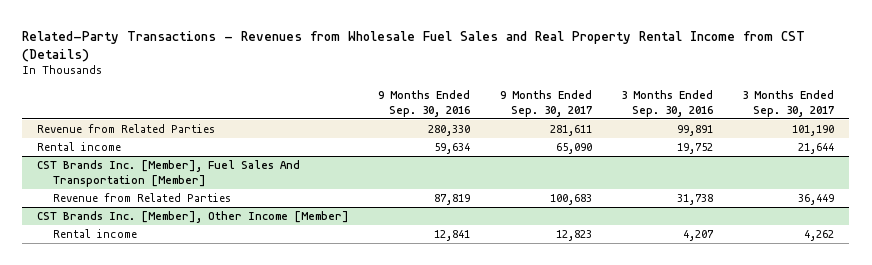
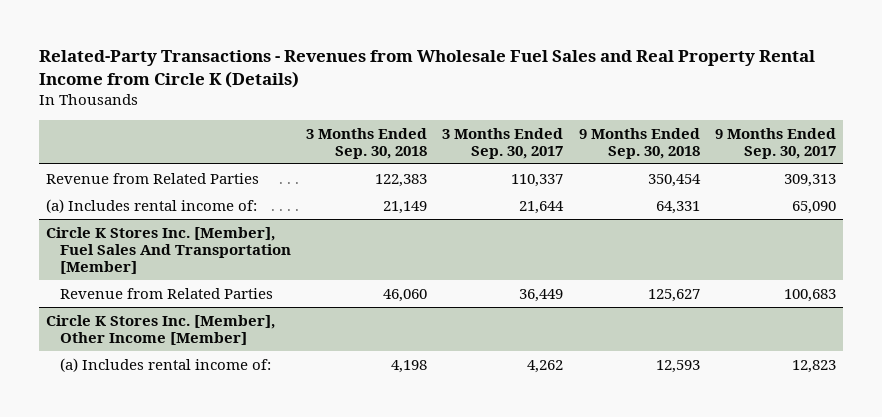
- Related-Party Transactions - Revenues from Wholesale Fuel Sales and Real Property Rental Income from CST (Details)
+ Related-Party Transactions - Revenues from Wholesale Fuel Sales and Real Property Rental Income from Circle K (Details)
- | 9 Months Ended Sep. 30, 2016 | 9 Months Ended Sep. 30, 2017 | 3 Months Ended Sep. 30, 2016 | 3 Months Ended Sep. 30, 2017
+ | 3 Months Ended Sep. 30, 2018 | 3 Months Ended Sep. 30, 2017 | 9 Months Ended Sep. 30, 2018 | 9 Months Ended Sep. 30, 2017
- Revenue from Related Parties | 280,330 | 281,611 | 99,891 | 101,190
- Rental income | 59,634 | 65,090 | 19,752 | 21,644
- CST Brands Inc. [Member], Fuel Sales And Transportation [Member]
+ Revenue from Related Parties | 122,383 | 110,337 | 350,454 | 309,313
+ (a) Includes rental income of: | 21,149 | 21,644 | 64,331 | 65,090
+ Circle K Stores Inc. [Member], Fuel Sales And Transportation [Member]
- CST Brands Inc. [Member], Other Income [Member]
- Rental income | 12,841 | 12,823 | 4,207 | 4,262
+ Circle K Stores Inc. [Member], Other Income [Member]
+ (a) Includes rental income of: | 4,198 | 4,262 | 12,593 | 12,823

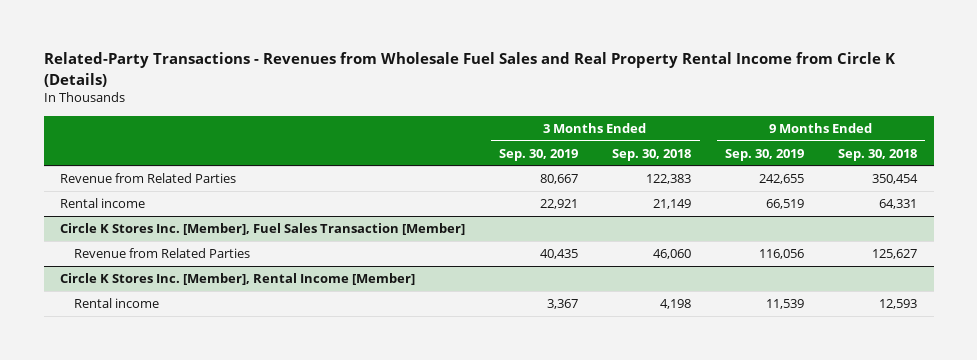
- | 3 Months Ended Sep. 30, 2018 | 3 Months Ended Sep. 30, 2017 | 9 Months Ended Sep. 30, 2018 | 9 Months Ended Sep. 30, 2017
+ | 3 Months Ended Sep. 30, 2019 | 3 Months Ended Sep. 30, 2018 | 9 Months Ended Sep. 30, 2019 | 9 Months Ended Sep. 30, 2018
- (a) Includes rental income of: | 21,149 | 21,644 | 64,331 | 65,090
- Circle K Stores Inc. [Member], Fuel Sales And Transportation [Member]
+ Rental income | 22,921 | 21,149 | 66,519 | 64,331
+ Circle K Stores Inc. [Member], Fuel Sales Transaction [Member]
- Circle K Stores Inc. [Member], Other Income [Member]
- (a) Includes rental income of: | 4,198 | 4,262 | 12,593 | 12,823
+ Circle K Stores Inc. [Member], Rental Income [Member]
+ Rental income | 3,367 | 4,198 | 11,539 | 12,593

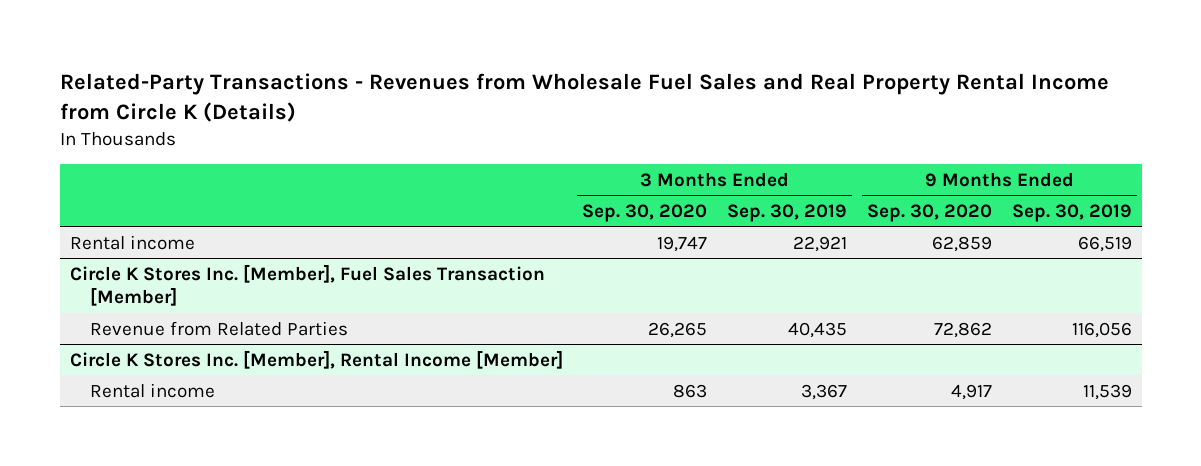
- | 3 Months Ended Sep. 30, 2019 | 3 Months Ended Sep. 30, 2018 | 9 Months Ended Sep. 30, 2019 | 9 Months Ended Sep. 30, 2018
+ | 3 Months Ended Sep. 30, 2020 | 3 Months Ended Sep. 30, 2019 | 9 Months Ended Sep. 30, 2020 | 9 Months Ended Sep. 30, 2019
- Revenue from Related Parties | 80,667 | 122,383 | 242,655 | 350,454

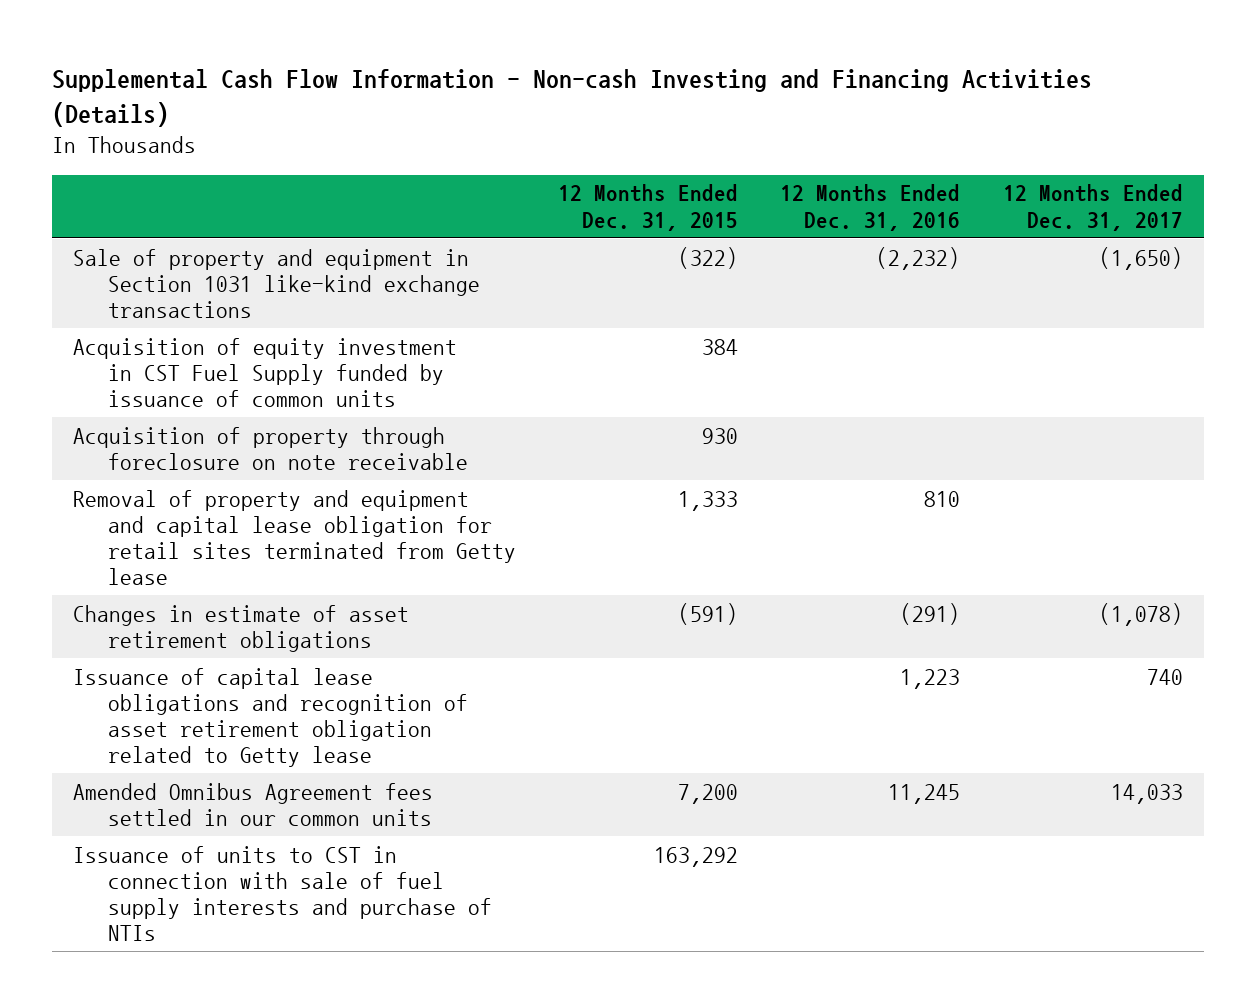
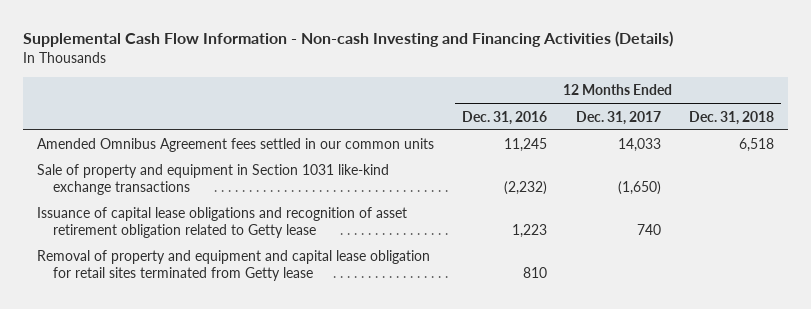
- | 12 Months Ended Dec. 31, 2015 | 12 Months Ended Dec. 31, 2016 | 12 Months Ended Dec. 31, 2017
+ | 12 Months Ended Dec. 31, 2016 | 12 Months Ended Dec. 31, 2017 | 12 Months Ended Dec. 31, 2018
moved up: Amended Omnibus Agreement fees settled in our common units | 11,245 | 14,033 | 6,518
- Acquisition of equity investment in CST Fuel Supply funded by issuance of common units | 384 | |
- Acquisition of property through foreclosure on note receivable | 930 | |
- Changes in estimate of asset retirement obligations | (591) | (291) | (1,078)
- Issuance of units to CST in connection with sale of fuel supply interests and purchase of NTIs | 163,292 | |
moved down: Removal of property and equipment and capital lease obligation for retail sites terminated from Getty lease | 810 | |

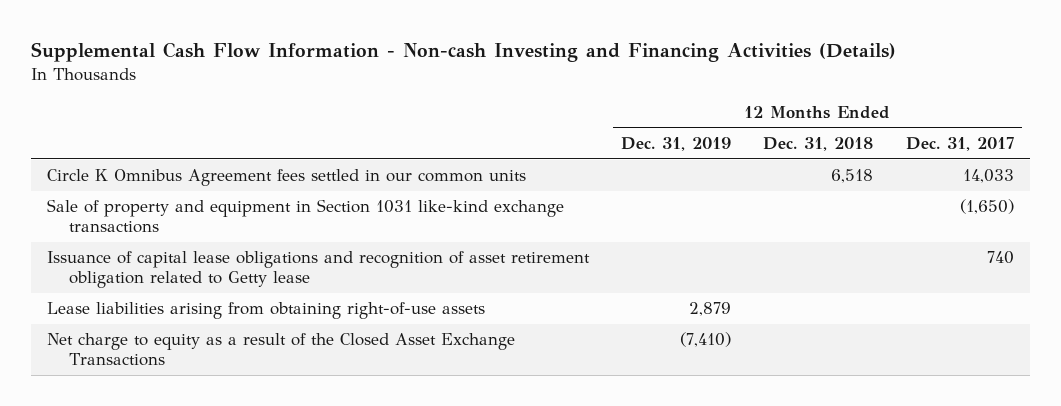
- | 12 Months Ended Dec. 31, 2016 | 12 Months Ended Dec. 31, 2017 | 12 Months Ended Dec. 31, 2018
+ | 12 Months Ended Dec. 31, 2019 | 12 Months Ended Dec. 31, 2018 | 12 Months Ended Dec. 31, 2017
- Amended Omnibus Agreement fees settled in our common units | 11,245 | 14,033 | 6,518
+ Circle K Omnibus Agreement fees settled in our common units | | 6,518 | 14,033
- Removal of property and equipment and capital lease obligation for retail sites terminated from Getty lease | 810 | |
+ Lease liabilities arising from obtaining right-of-use assets | 2,879 | |
+ Net charge to equity as a result of the Closed Asset Exchange Transactions | (7,410) | |

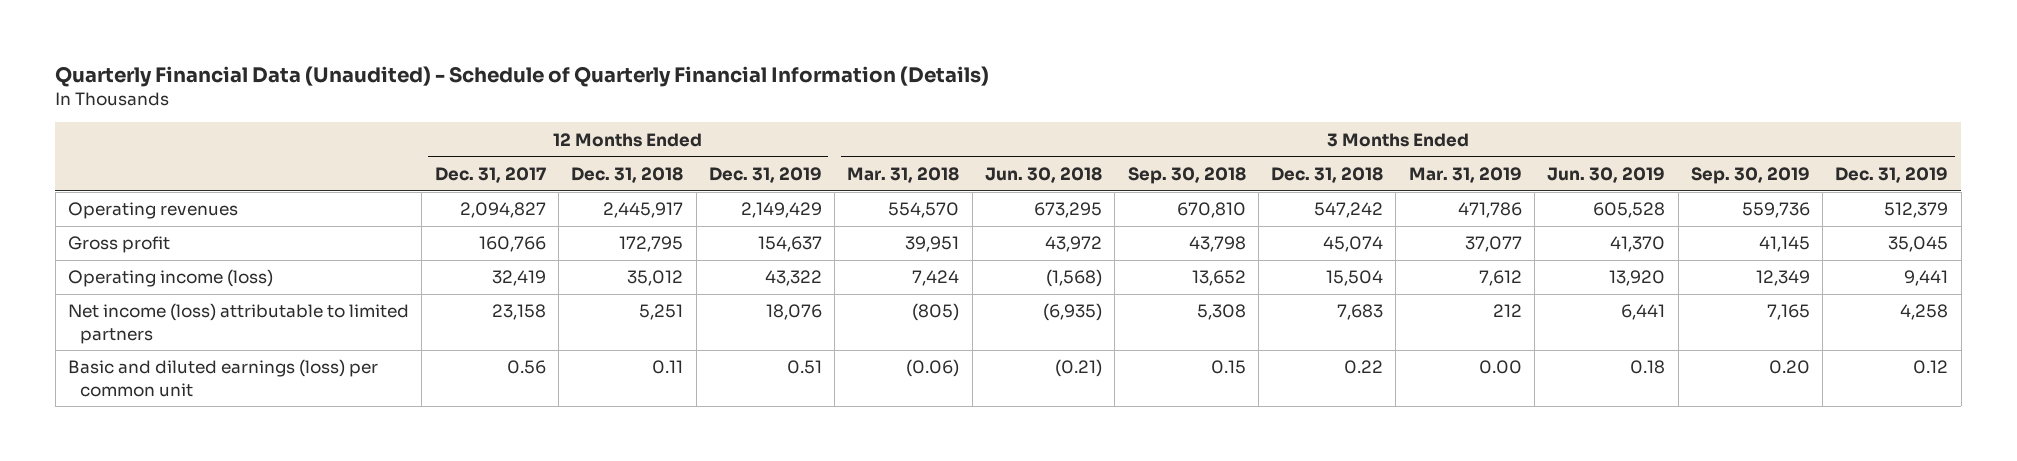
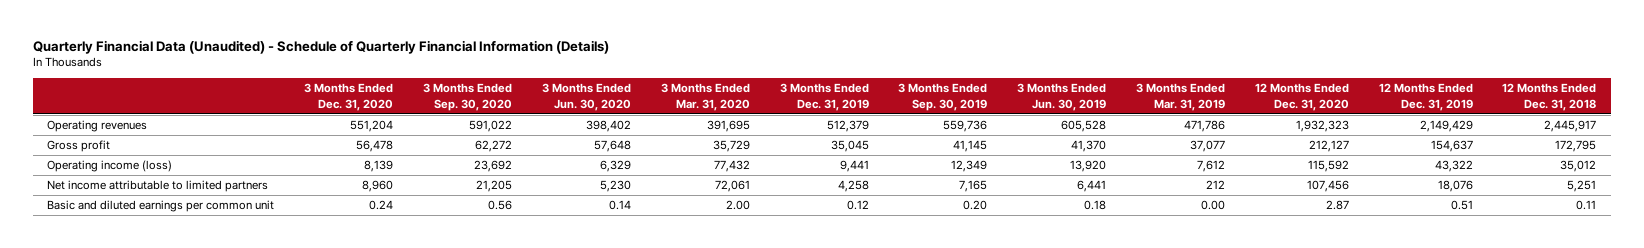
- | 12 Months Ended Dec. 31, 2017 | 12 Months Ended Dec. 31, 2018 | 12 Months Ended Dec. 31, 2019 | 3 Months Ended Mar. 31, 2018 | 3 Months Ended Jun. 30, 2018 | 3 Months Ended Sep. 30, 2018 | 3 Months Ended Dec. 31, 2018 | 3 Months Ended Mar. 31, 2019 | 3 Months Ended Jun. 30, 2019 | 3 Months Ended Sep. 30, 2019 | 3 Months Ended Dec. 31, 2019
+ | 3 Months Ended Dec. 31, 2020 | 3 Months Ended Sep. 30, 2020 | 3 Months Ended Jun. 30, 2020 | 3 Months Ended Mar. 31, 2020 | 3 Months Ended Dec. 31, 2019 | 3 Months Ended Sep. 30, 2019 | 3 Months Ended Jun. 30, 2019 | 3 Months Ended Mar. 31, 2019 | 12 Months Ended Dec. 31, 2020 | 12 Months Ended Dec. 31, 2019 | 12 Months Ended Dec. 31, 2018
- Net income (loss) attributable to limited partners | 23,158 | 5,251 | 18,076 | (805) | (6,935) | 5,308 | 7,683 | 212 | 6,441 | 7,165 | 4,258
- Basic and diluted earnings (loss) per common unit | 0.56 | 0.11 | 0.51 | (0.06) | (0.21) | 0.15 | 0.22 | 0.00 | 0.18 | 0.20 | 0.12
+ Net income attributable to limited partners | 8,960 | 21,205 | 5,230 | 72,061 | 4,258 | 7,165 | 6,441 | 212 | 107,456 | 18,076 | 5,251
+ Basic and diluted earnings per common unit | 0.24 | 0.56 | 0.14 | 2.00 | 0.12 | 0.20 | 0.18 | 0.00 | 2.87 | 0.51 | 0.11

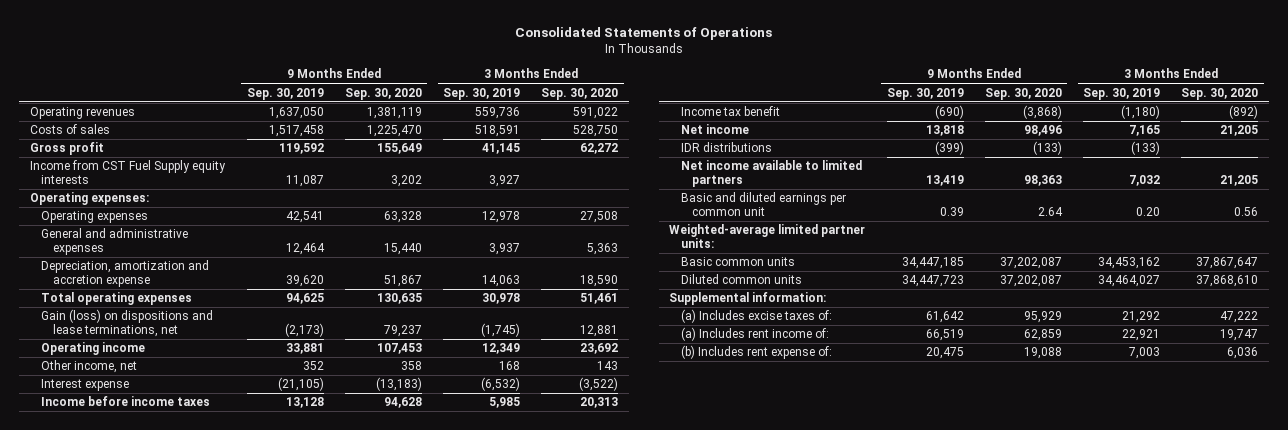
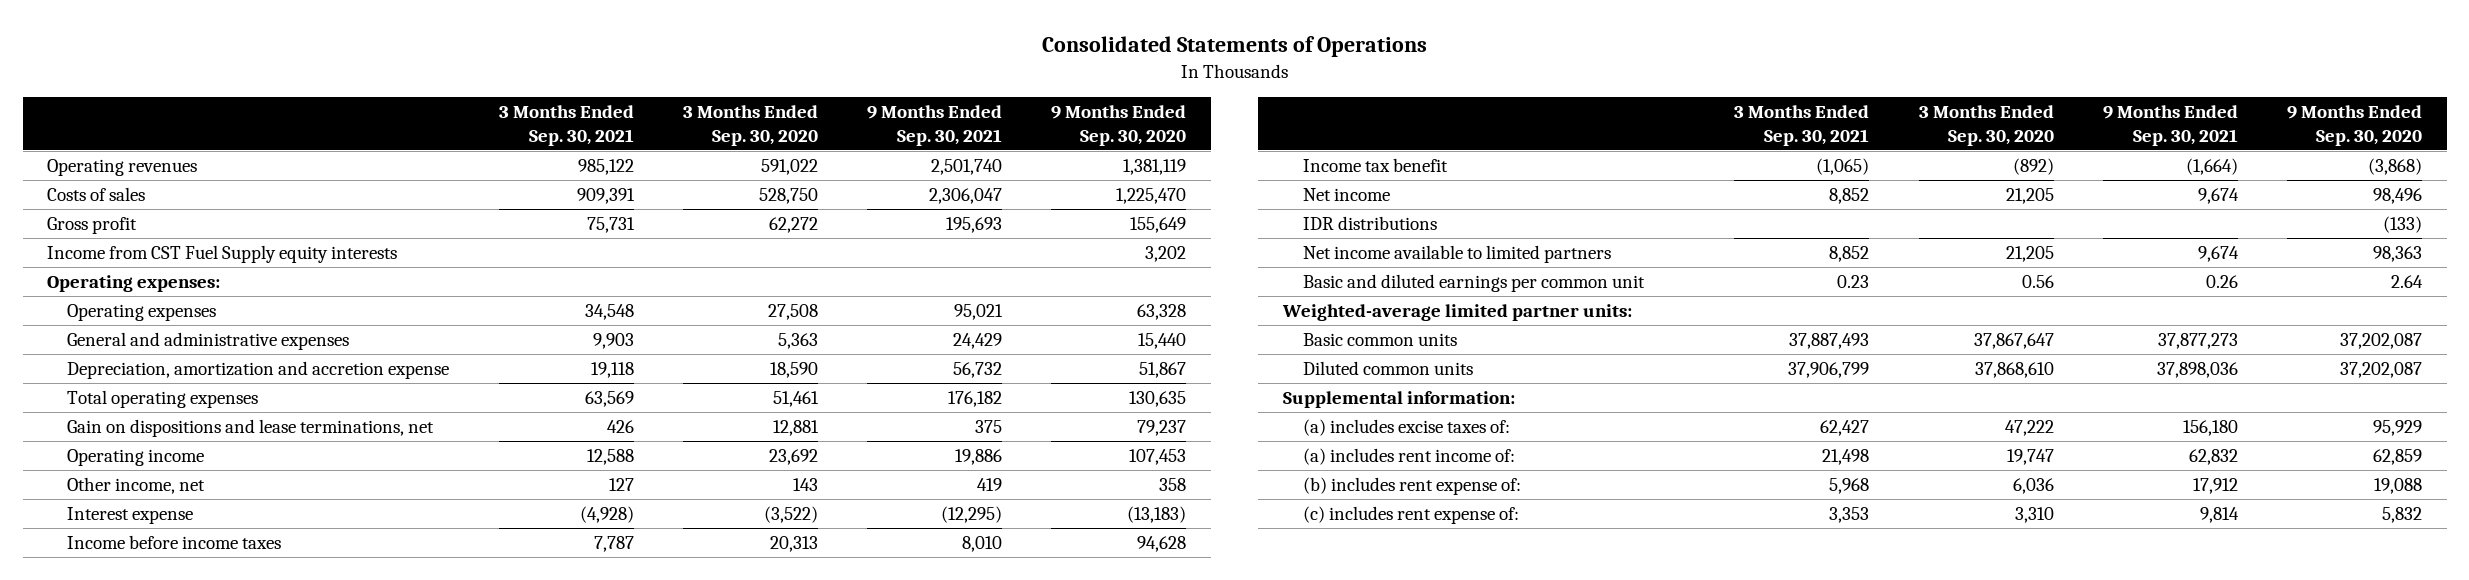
- | 9 Months Ended Sep. 30, 2019 | 9 Months Ended Sep. 30, 2020 | 3 Months Ended Sep. 30, 2019 | 3 Months Ended Sep. 30, 2020
+ | 3 Months Ended Sep. 30, 2021 | 3 Months Ended Sep. 30, 2020 | 9 Months Ended Sep. 30, 2021 | 9 Months Ended Sep. 30, 2020
- Gain (loss) on dispositions and lease terminations, net | (2,173) | 79,237 | (1,745) | 12,881
+ Gain on dispositions and lease terminations, net | 426 | 12,881 | 375 | 79,237
- (a) Includes excise taxes of: | 61,642 | 95,929 | 21,292 | 47,222
- (a) Includes rent income of: | 66,519 | 62,859 | 22,921 | 19,747
- (b) Includes rent expense of: | 20,475 | 19,088 | 7,003 | 6,036
+ (a) includes excise taxes of: | 62,427 | 47,222 | 156,180 | 95,929
+ (a) includes rent income of: | 21,498 | 19,747 | 62,832 | 62,859
+ (b) includes rent expense of: | 5,968 | 6,036 | 17,912 | 19,088
+ (c) includes rent expense of: | 3,353 | 3,310 | 9,814 | 5,832

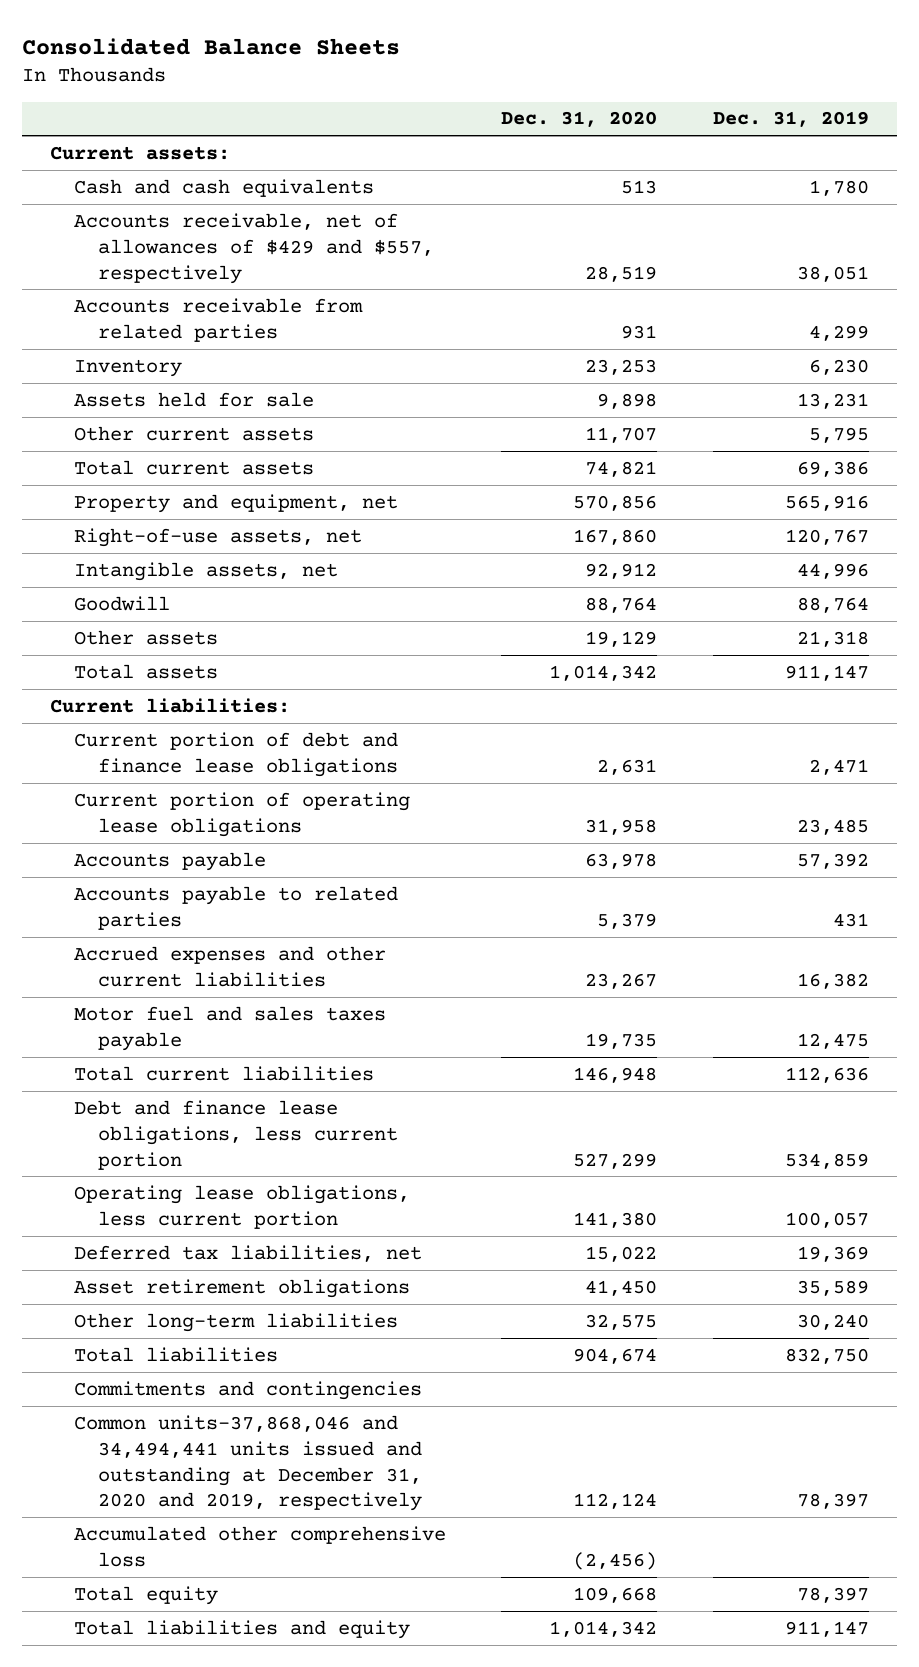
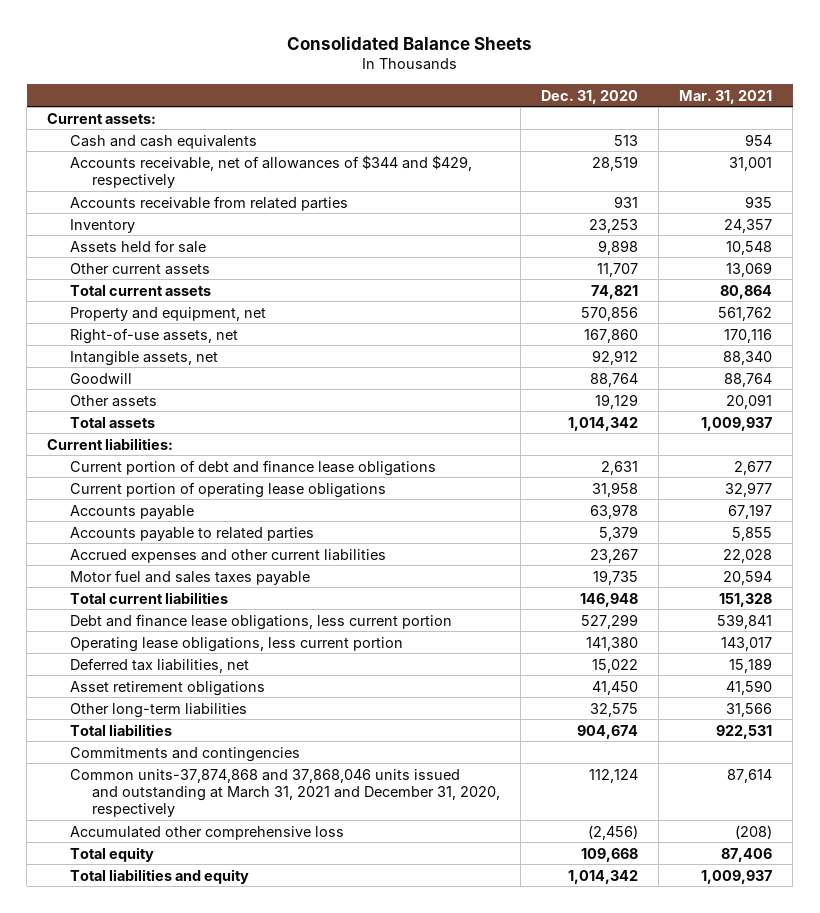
- | Dec. 31, 2020 | Dec. 31, 2019
+ | Dec. 31, 2020 | Mar. 31, 2021
- Accounts receivable, net of allowances of $429 and $557, respectively | 28,519 | 38,051
+ Accounts receivable, net of allowances of $344 and $429, respectively | 28,519 | 31,001
- Common units-37,868,046 and 34,494,441 units issued and outstanding at December 31, 2020 and 2019, respectively | 112,124 | 78,397
+ Common units-37,874,868 and 37,868,046 units issued and outstanding at March 31, 2021 and December 31, 2020, respectively | 112,124 | 87,614

